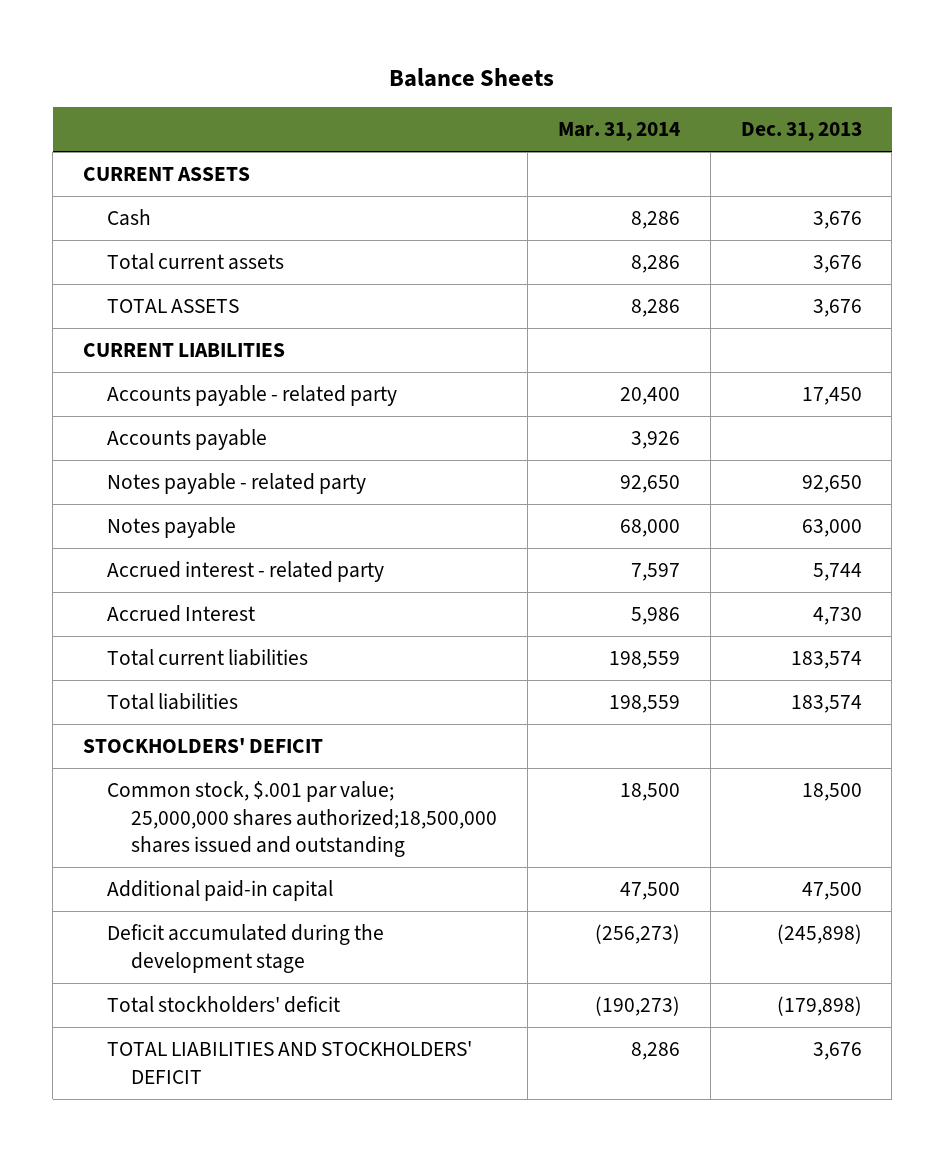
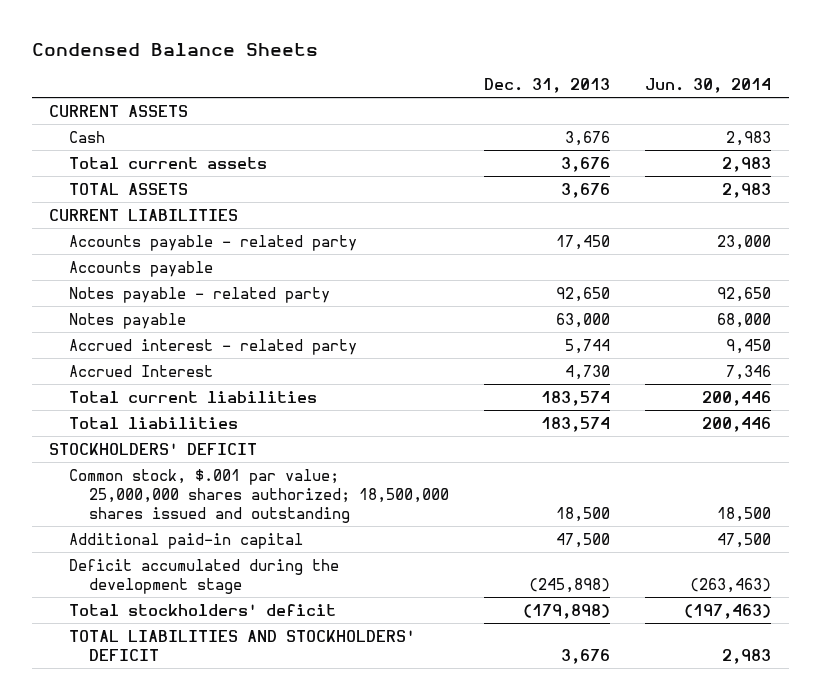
- Balance Sheets
+ Condensed Balance Sheets
- | Mar. 31, 2014 | Dec. 31, 2013
+ | Dec. 31, 2013 | Jun. 30, 2014
- Common stock, $.001 par value; 25,000,000 shares authorized;18,500,000 shares issued and outstanding | 18,500 | 18,500
+ Common stock, $.001 par value; 25,000,000 shares authorized; 18,500,000 shares issued and outstanding | 18,500 | 18,500

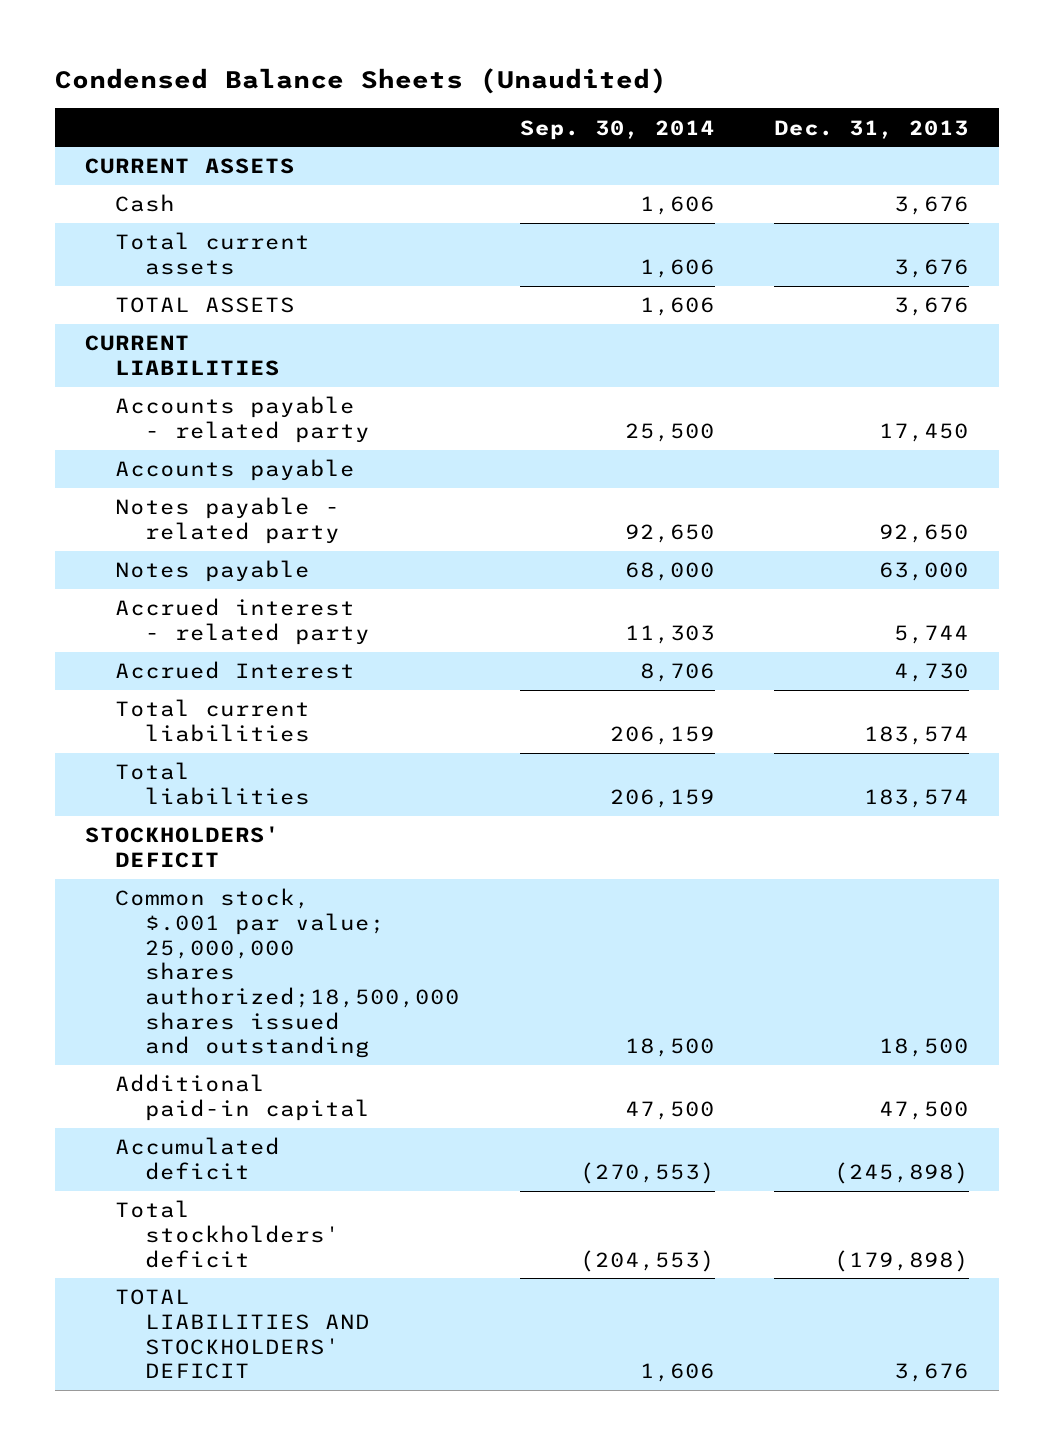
- Condensed Balance Sheets
+ Condensed Balance Sheets (Unaudited)
- | Dec. 31, 2013 | Jun. 30, 2014
+ | Sep. 30, 2014 | Dec. 31, 2013
- Common stock, $.001 par value; 25,000,000 shares authorized; 18,500,000 shares issued and outstanding | 18,500 | 18,500
+ Common stock, $.001 par value; 25,000,000 shares authorized;18,500,000 shares issued and outstanding | 18,500 | 18,500
- Deficit accumulated during the development stage | (245,898) | (263,463)
+ Accumulated deficit | (270,553) | (245,898)

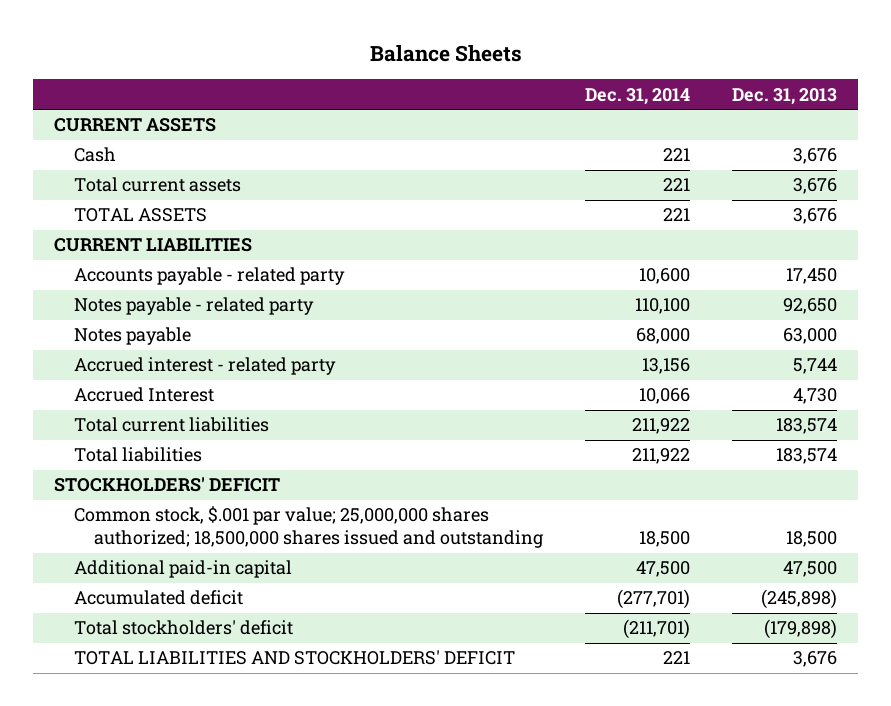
- Condensed Balance Sheets (Unaudited)
+ Balance Sheets
- | Sep. 30, 2014 | Dec. 31, 2013
+ | Dec. 31, 2014 | Dec. 31, 2013
- Accounts payable
- Common stock, $.001 par value; 25,000,000 shares authorized;18,500,000 shares issued and outstanding | 18,500 | 18,500
+ Common stock, $.001 par value; 25,000,000 shares authorized; 18,500,000 shares issued and outstanding | 18,500 | 18,500

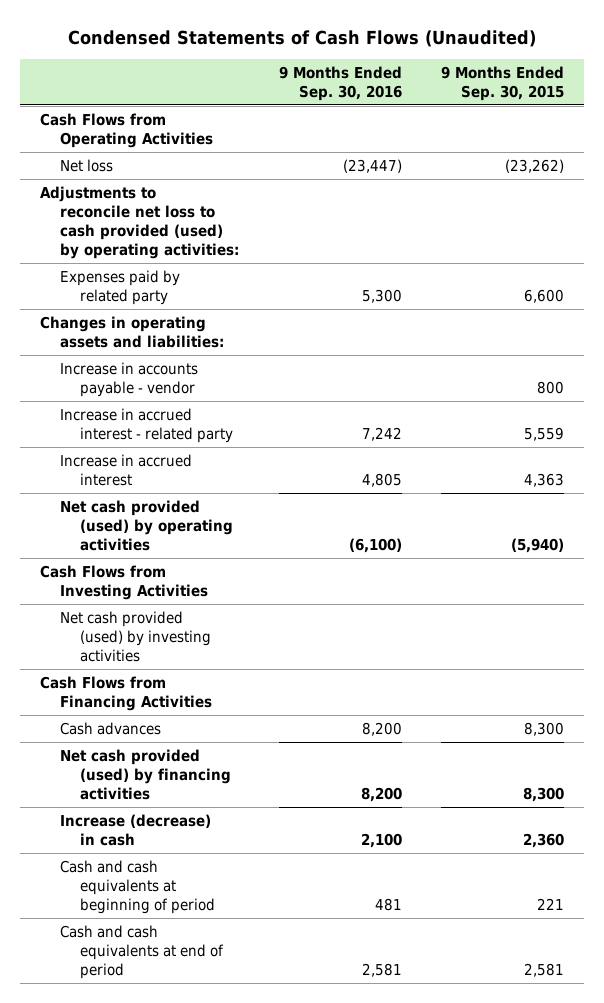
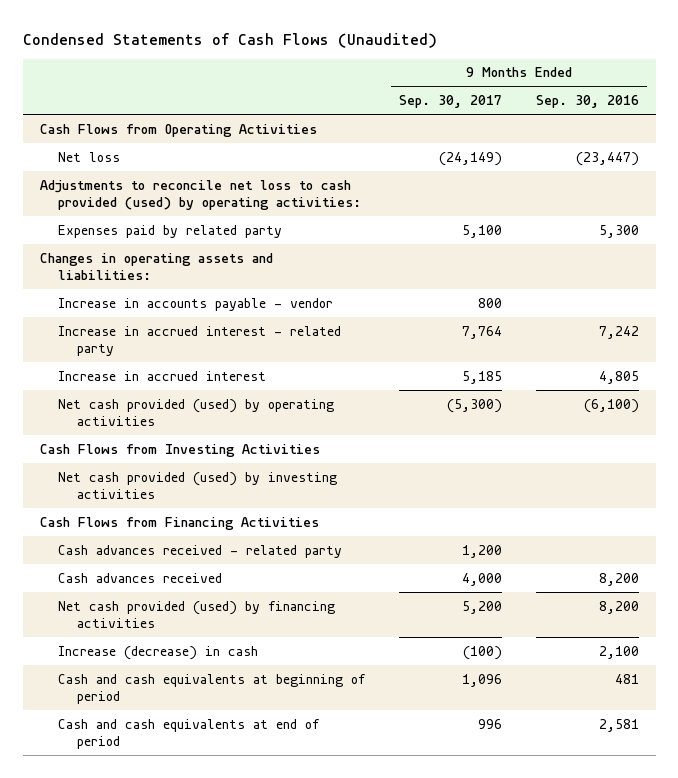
- | 9 Months Ended Sep. 30, 2016 | 9 Months Ended Sep. 30, 2015
+ | 9 Months Ended Sep. 30, 2017 | 9 Months Ended Sep. 30, 2016
- Cash advances | 8,200 | 8,300
+ Cash advances received - related party | 1,200 |
+ Cash advances received | 4,000 | 8,200

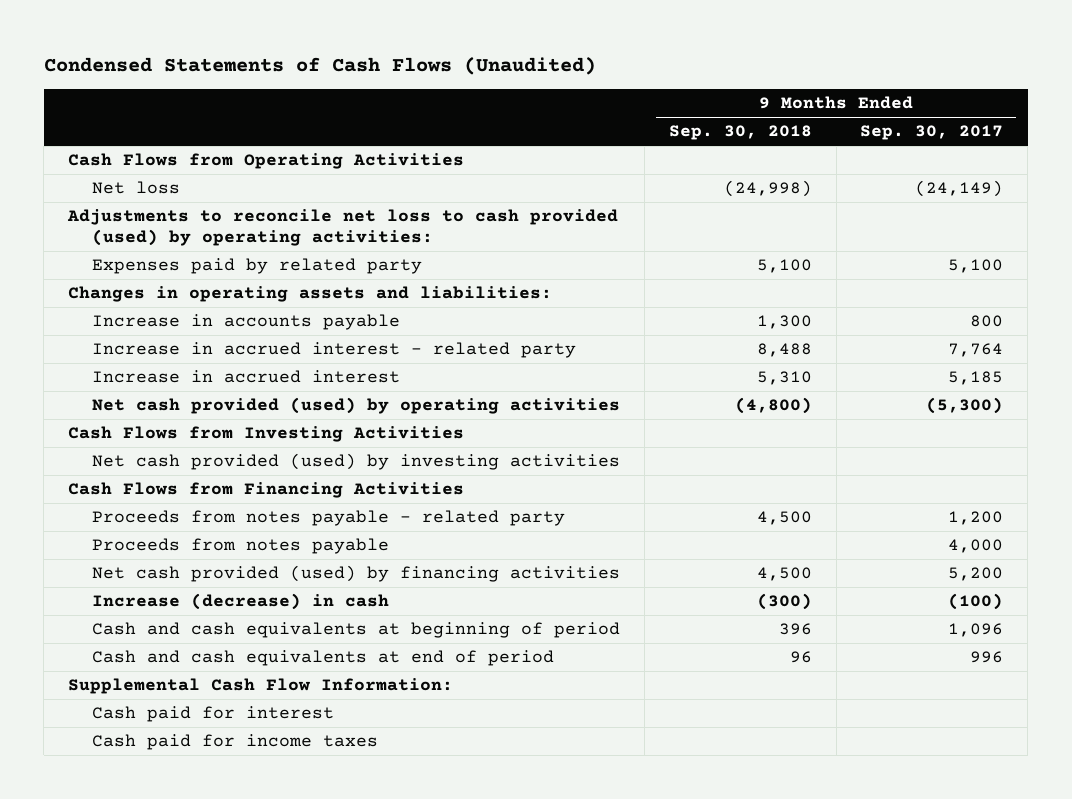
- | 9 Months Ended Sep. 30, 2017 | 9 Months Ended Sep. 30, 2016
+ | 9 Months Ended Sep. 30, 2018 | 9 Months Ended Sep. 30, 2017
- Increase in accounts payable - vendor | 800 |
+ Increase in accounts payable | 1,300 | 800
- Cash advances received - related party | 1,200 |
- Cash advances received | 4,000 | 8,200
+ Proceeds from notes payable - related party | 4,500 | 1,200
+ Proceeds from notes payable | | 4,000
+ Supplemental Cash Flow Information:
+ Cash paid for interest
+ Cash paid for income taxes

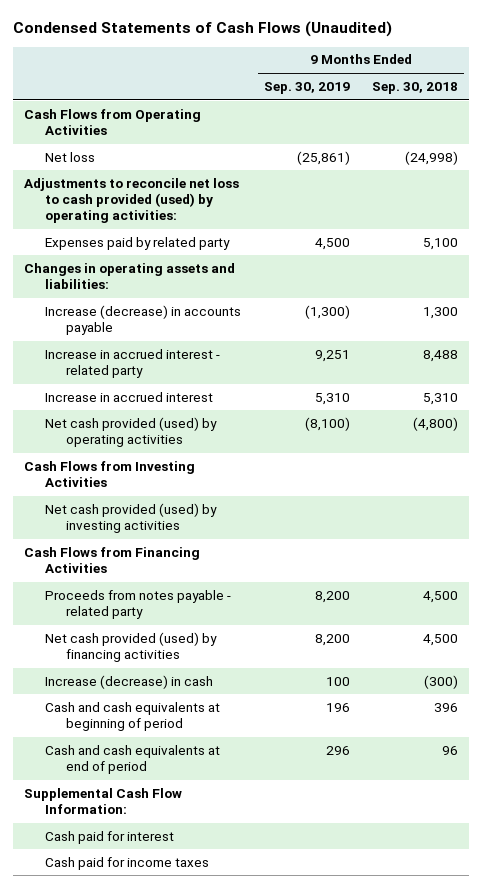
- | 9 Months Ended Sep. 30, 2018 | 9 Months Ended Sep. 30, 2017
+ | 9 Months Ended Sep. 30, 2019 | 9 Months Ended Sep. 30, 2018
- Increase in accounts payable | 1,300 | 800
+ Increase (decrease) in accounts payable | (1,300) | 1,300
- Proceeds from notes payable | | 4,000

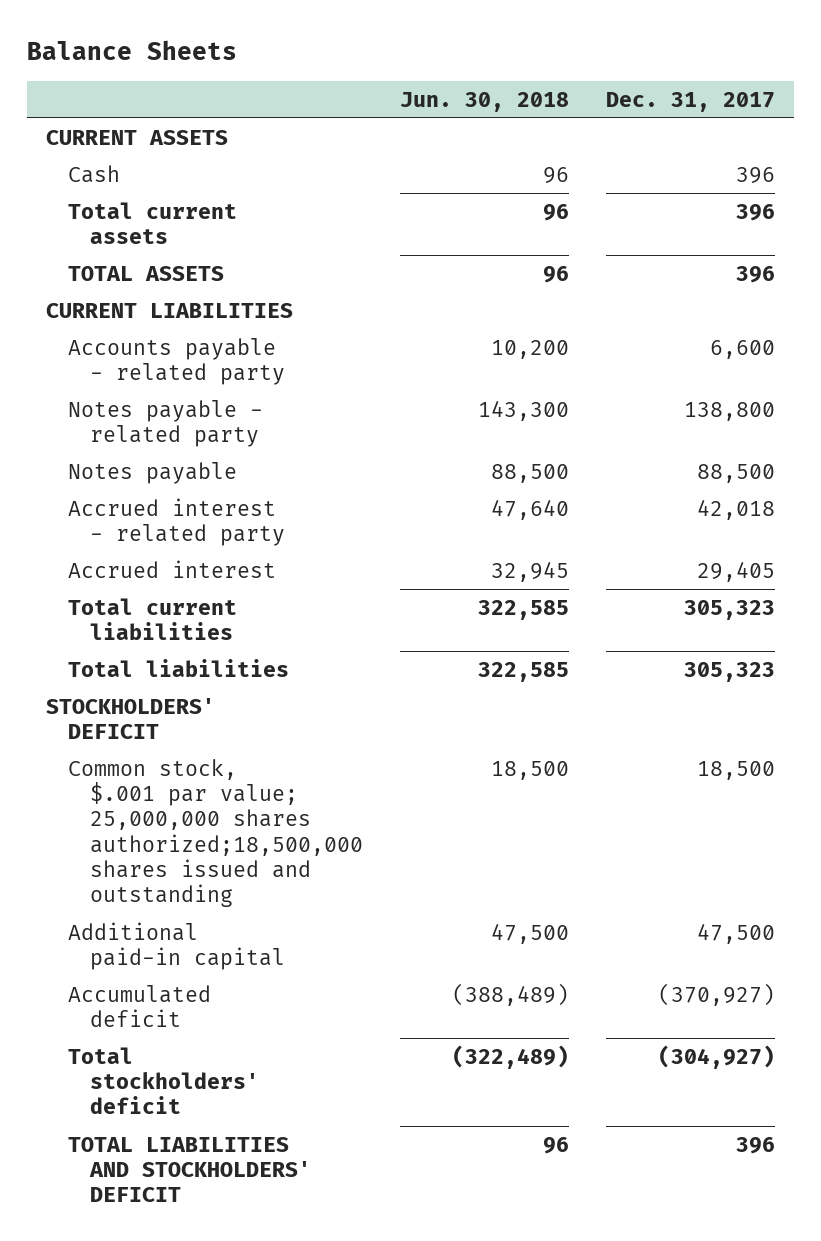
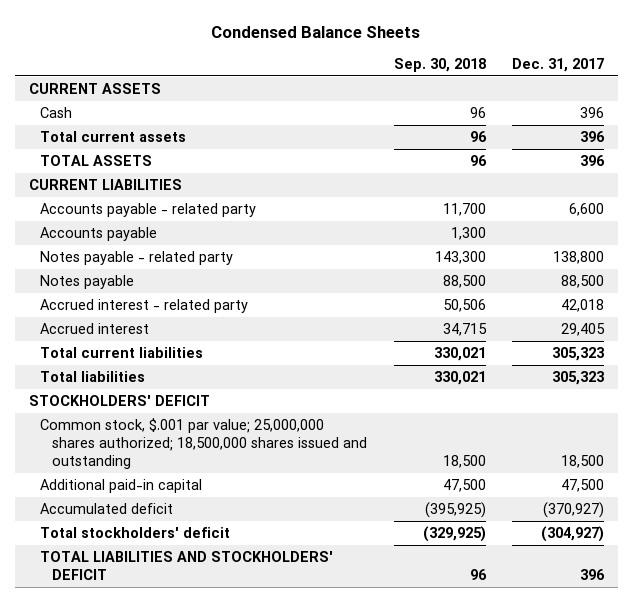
- Balance Sheets
+ Condensed Balance Sheets
- | Jun. 30, 2018 | Dec. 31, 2017
+ | Sep. 30, 2018 | Dec. 31, 2017
+ Accounts payable | 1,300 |
- Common stock, $.001 par value; 25,000,000 shares authorized;18,500,000 shares issued and outstanding | 18,500 | 18,500
+ Common stock, $.001 par value; 25,000,000 shares authorized; 18,500,000 shares issued and outstanding | 18,500 | 18,500

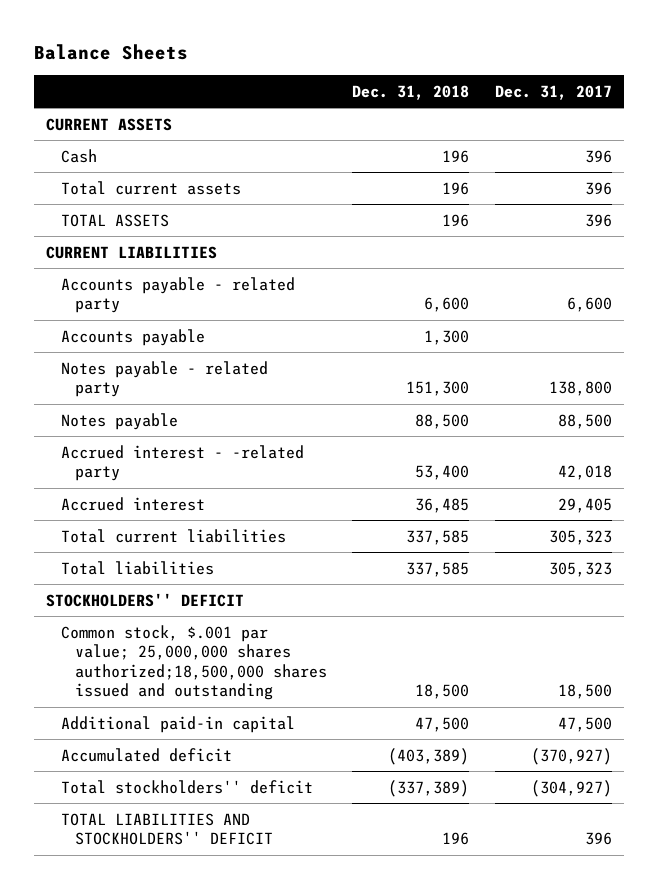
- Condensed Balance Sheets
+ Balance Sheets
- | Sep. 30, 2018 | Dec. 31, 2017
+ | Dec. 31, 2018 | Dec. 31, 2017
- Accrued interest - related party | 50,506 | 42,018
+ Accrued interest - -related party | 53,400 | 42,018
- STOCKHOLDERS' DEFICIT
- Common stock, $.001 par value; 25,000,000 shares authorized; 18,500,000 shares issued and outstanding | 18,500 | 18,500
+ STOCKHOLDERS'' DEFICIT
+ Common stock, $.001 par value; 25,000,000 shares authorized;18,500,000 shares issued and outstanding | 18,500 | 18,500
- Total stockholders' deficit | (329,925) | (304,927)
- TOTAL LIABILITIES AND STOCKHOLDERS' DEFICIT | 96 | 396
+ Total stockholders'' deficit | (337,389) | (304,927)
+ TOTAL LIABILITIES AND STOCKHOLDERS'' DEFICIT | 196 | 396

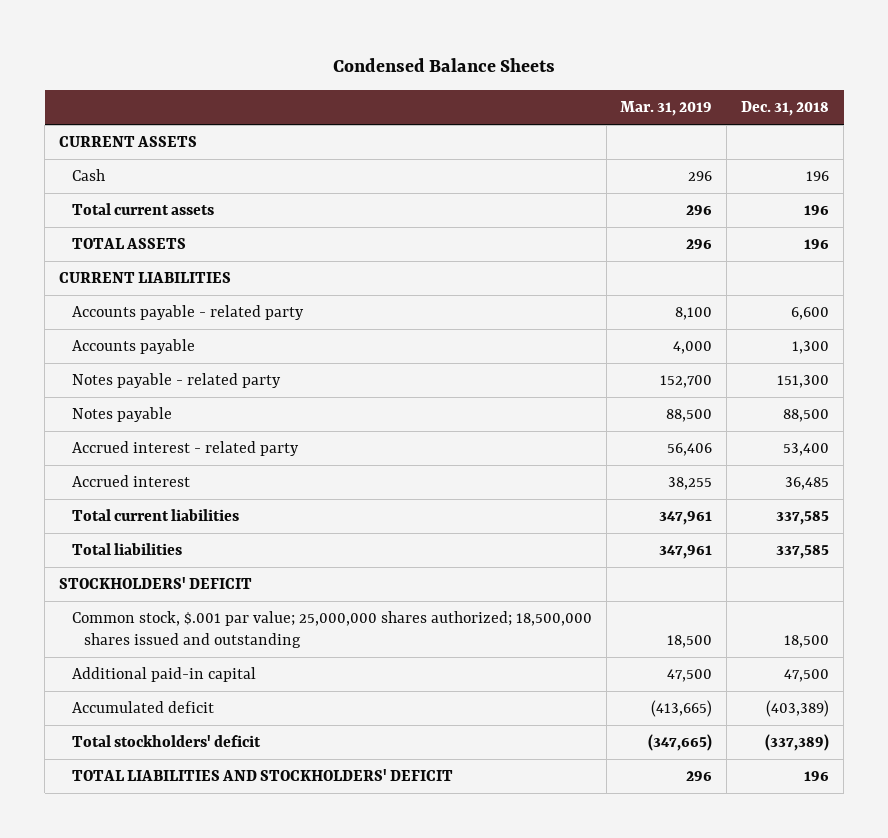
- Balance Sheets
+ Condensed Balance Sheets
- | Dec. 31, 2018 | Dec. 31, 2017
+ | Mar. 31, 2019 | Dec. 31, 2018
- Accrued interest - -related party | 53,400 | 42,018
+ Accrued interest - related party | 56,406 | 53,400
- STOCKHOLDERS'' DEFICIT
- Common stock, $.001 par value; 25,000,000 shares authorized;18,500,000 shares issued and outstanding | 18,500 | 18,500
+ STOCKHOLDERS' DEFICIT
+ Common stock, $.001 par value; 25,000,000 shares authorized; 18,500,000 shares issued and outstanding | 18,500 | 18,500
- Total stockholders'' deficit | (337,389) | (304,927)
- TOTAL LIABILITIES AND STOCKHOLDERS'' DEFICIT | 196 | 396
+ Total stockholders' deficit | (347,665) | (337,389)
+ TOTAL LIABILITIES AND STOCKHOLDERS' DEFICIT | 296 | 196

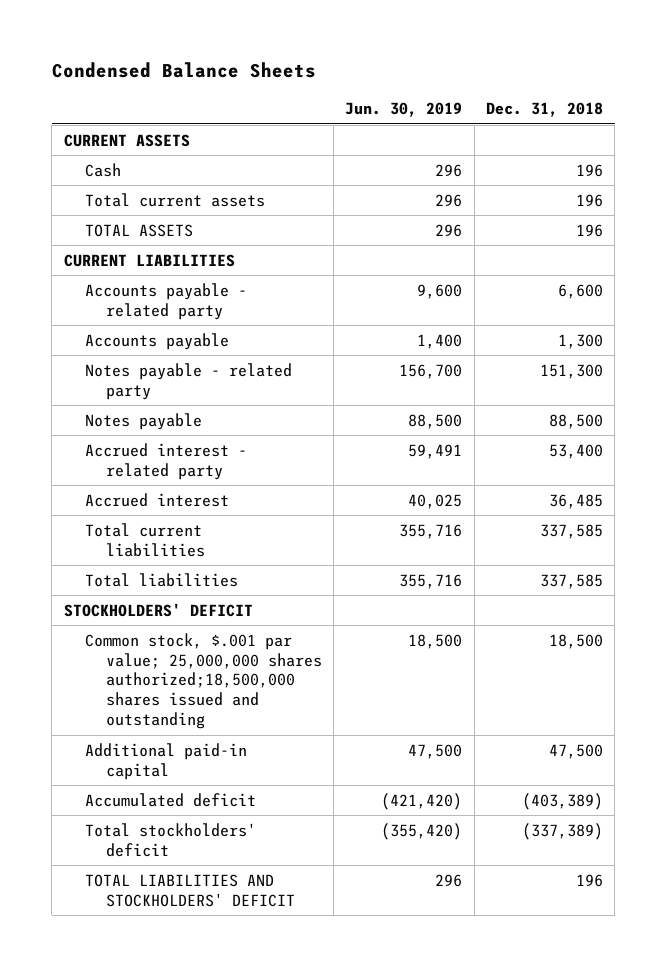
- | Mar. 31, 2019 | Dec. 31, 2018
+ | Jun. 30, 2019 | Dec. 31, 2018
- Common stock, $.001 par value; 25,000,000 shares authorized; 18,500,000 shares issued and outstanding | 18,500 | 18,500
+ Common stock, $.001 par value; 25,000,000 shares authorized;18,500,000 shares issued and outstanding | 18,500 | 18,500

